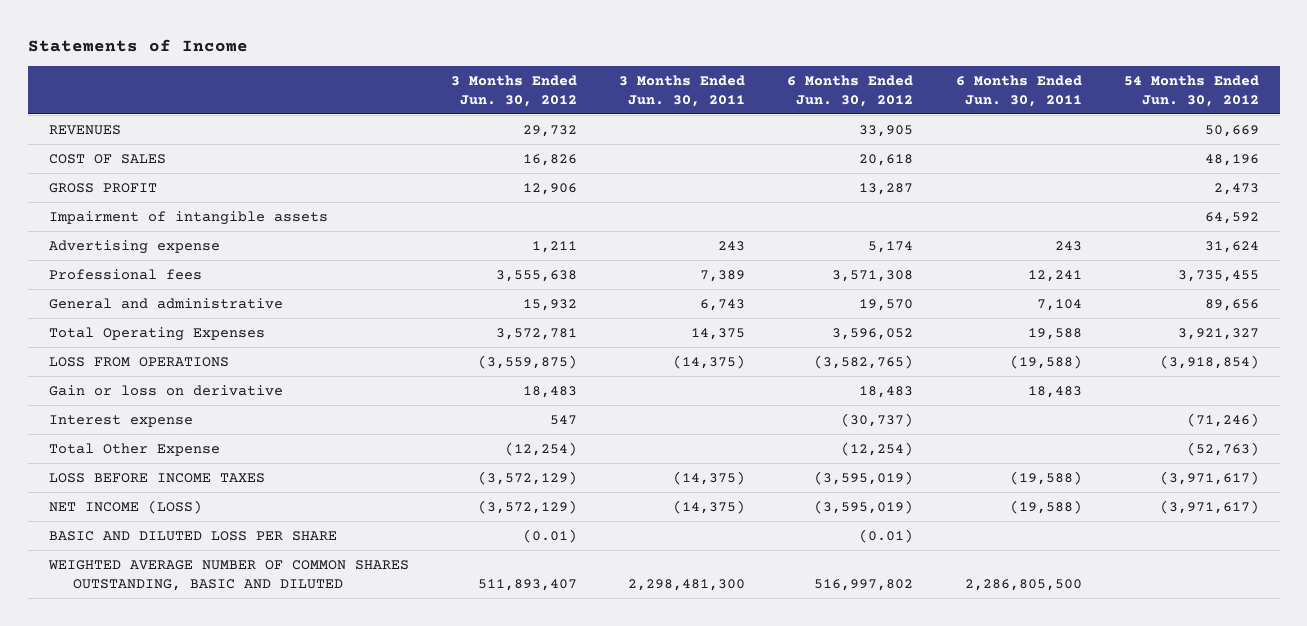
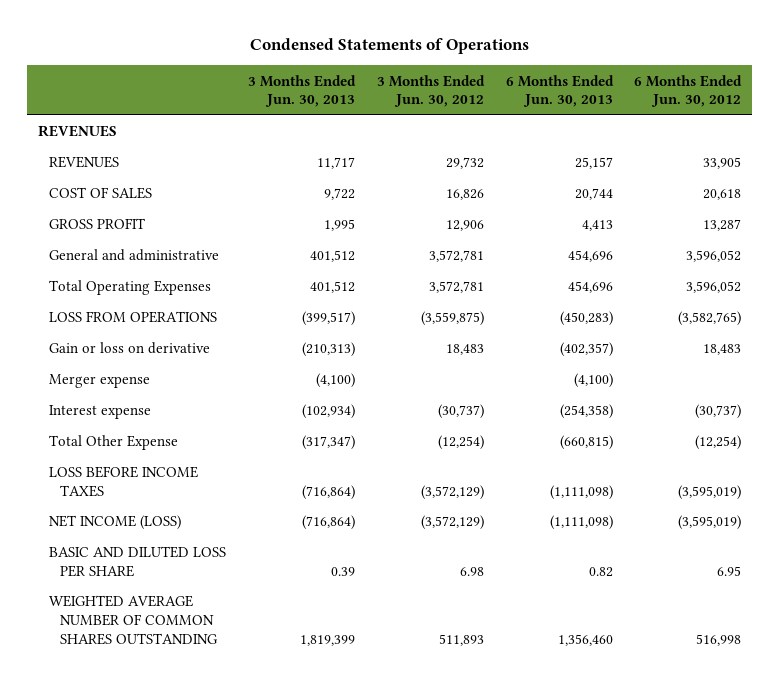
- Statements of Income
+ Condensed Statements of Operations
- | 3 Months Ended Jun. 30, 2012 | 3 Months Ended Jun. 30, 2011 | 6 Months Ended Jun. 30, 2012 | 6 Months Ended Jun. 30, 2011 | 54 Months Ended Jun. 30, 2012
+ | 3 Months Ended Jun. 30, 2013 | 3 Months Ended Jun. 30, 2012 | 6 Months Ended Jun. 30, 2013 | 6 Months Ended Jun. 30, 2012
+ REVENUES
- Impairment of intangible assets | | | | | 64,592
- Advertising expense | 1,211 | 243 | 5,174 | 243 | 31,624
- Professional fees | 3,555,638 | 7,389 | 3,571,308 | 12,241 | 3,735,455
- General and administrative | 15,932 | 6,743 | 19,570 | 7,104 | 89,656
+ General and administrative | 401,512 | 3,572,781 | 454,696 | 3,596,052
- Interest expense | 547 | | (30,737) | | (71,246)
+ Merger expense | (4,100) | | (4,100) |
+ Interest expense | (102,934) | (30,737) | (254,358) | (30,737)
- BASIC AND DILUTED LOSS PER SHARE | (0.01) | | (0.01) | |
- WEIGHTED AVERAGE NUMBER OF COMMON SHARES OUTSTANDING, BASIC AND DILUTED | 511,893,407 | 2,298,481,300 | 516,997,802 | 2,286,805,500 |
+ BASIC AND DILUTED LOSS PER SHARE | 0.39 | 6.98 | 0.82 | 6.95
+ WEIGHTED AVERAGE NUMBER OF COMMON SHARES OUTSTANDING | 1,819,399 | 511,893 | 1,356,460 | 516,998

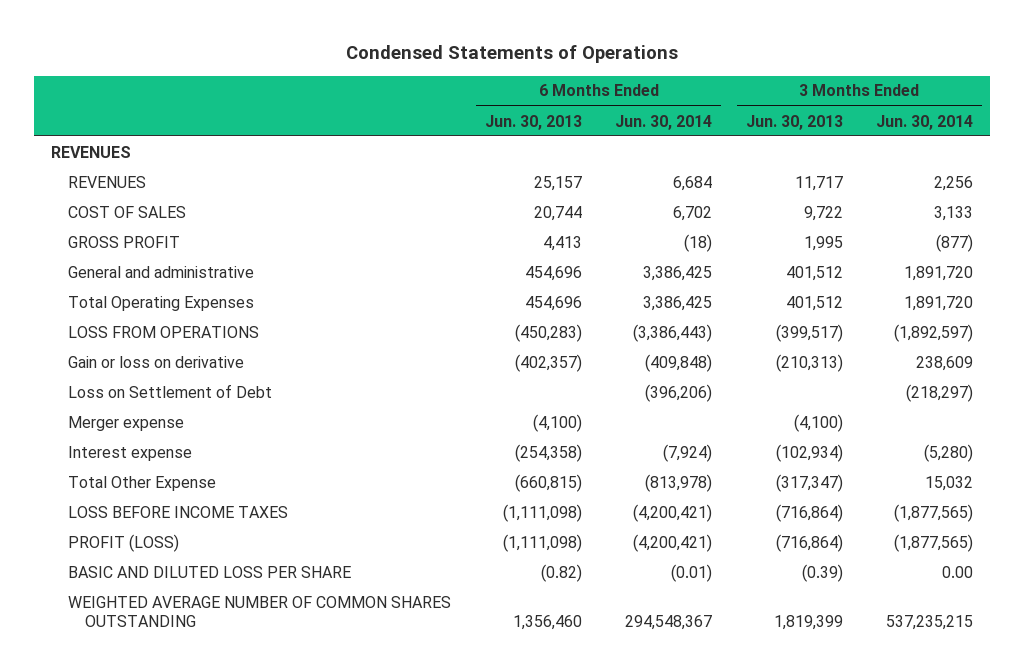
- | 3 Months Ended Jun. 30, 2013 | 3 Months Ended Jun. 30, 2012 | 6 Months Ended Jun. 30, 2013 | 6 Months Ended Jun. 30, 2012
+ | 6 Months Ended Jun. 30, 2013 | 6 Months Ended Jun. 30, 2014 | 3 Months Ended Jun. 30, 2013 | 3 Months Ended Jun. 30, 2014
+ Loss on Settlement of Debt | | (396,206) | | (218,297)
- NET INCOME (LOSS) | (716,864) | (3,572,129) | (1,111,098) | (3,595,019)
- BASIC AND DILUTED LOSS PER SHARE | 0.39 | 6.98 | 0.82 | 6.95
+ PROFIT (LOSS) | (1,111,098) | (4,200,421) | (716,864) | (1,877,565)
+ BASIC AND DILUTED LOSS PER SHARE | (0.82) | (0.01) | (0.39) | 0.00

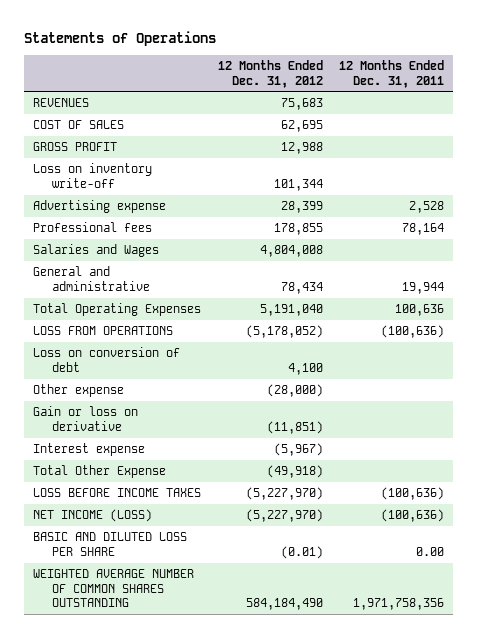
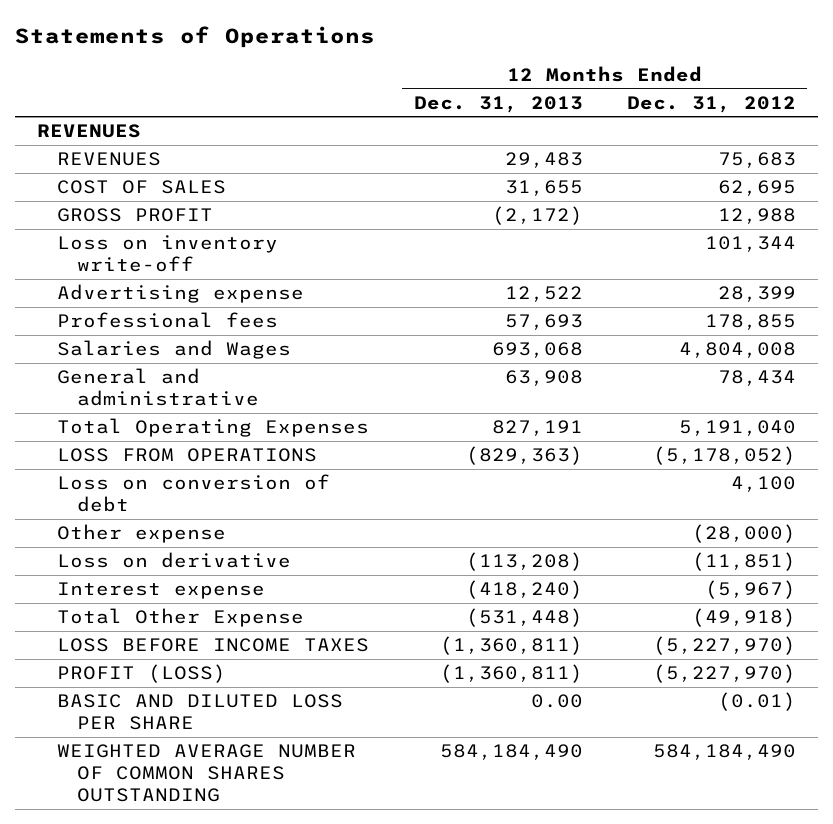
- | 12 Months Ended Dec. 31, 2012 | 12 Months Ended Dec. 31, 2011
+ | 12 Months Ended Dec. 31, 2013 | 12 Months Ended Dec. 31, 2012
+ REVENUES
- Gain or loss on derivative | (11,851) |
+ Loss on derivative | (113,208) | (11,851)
- NET INCOME (LOSS) | (5,227,970) | (100,636)
+ PROFIT (LOSS) | (1,360,811) | (5,227,970)

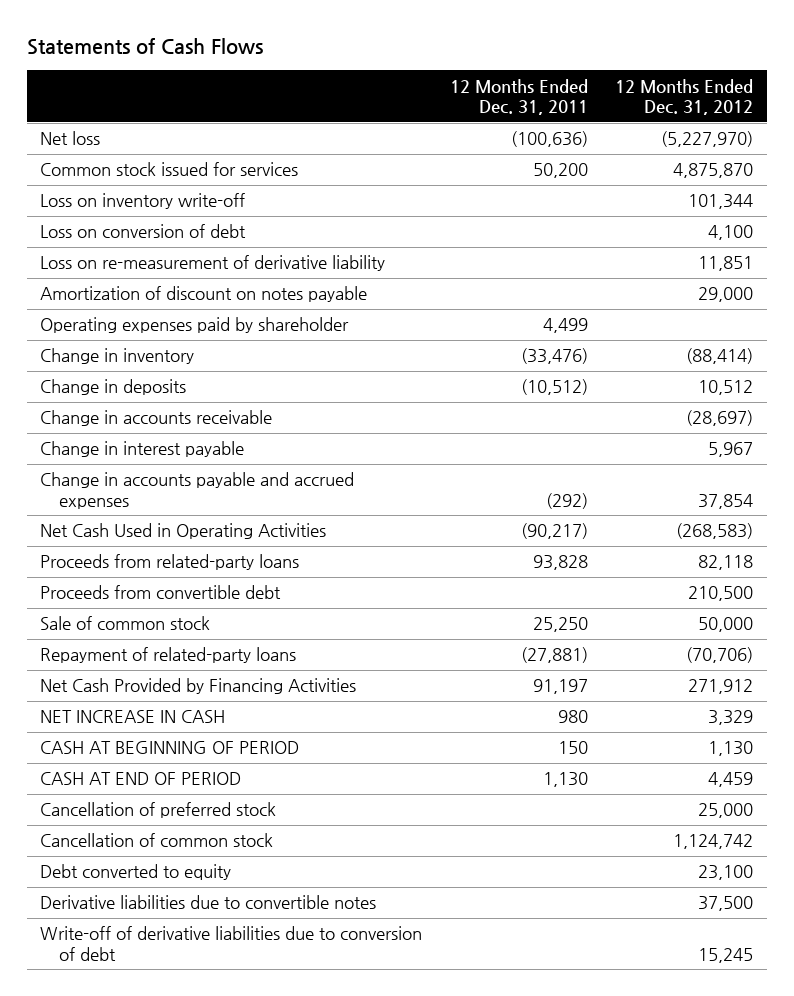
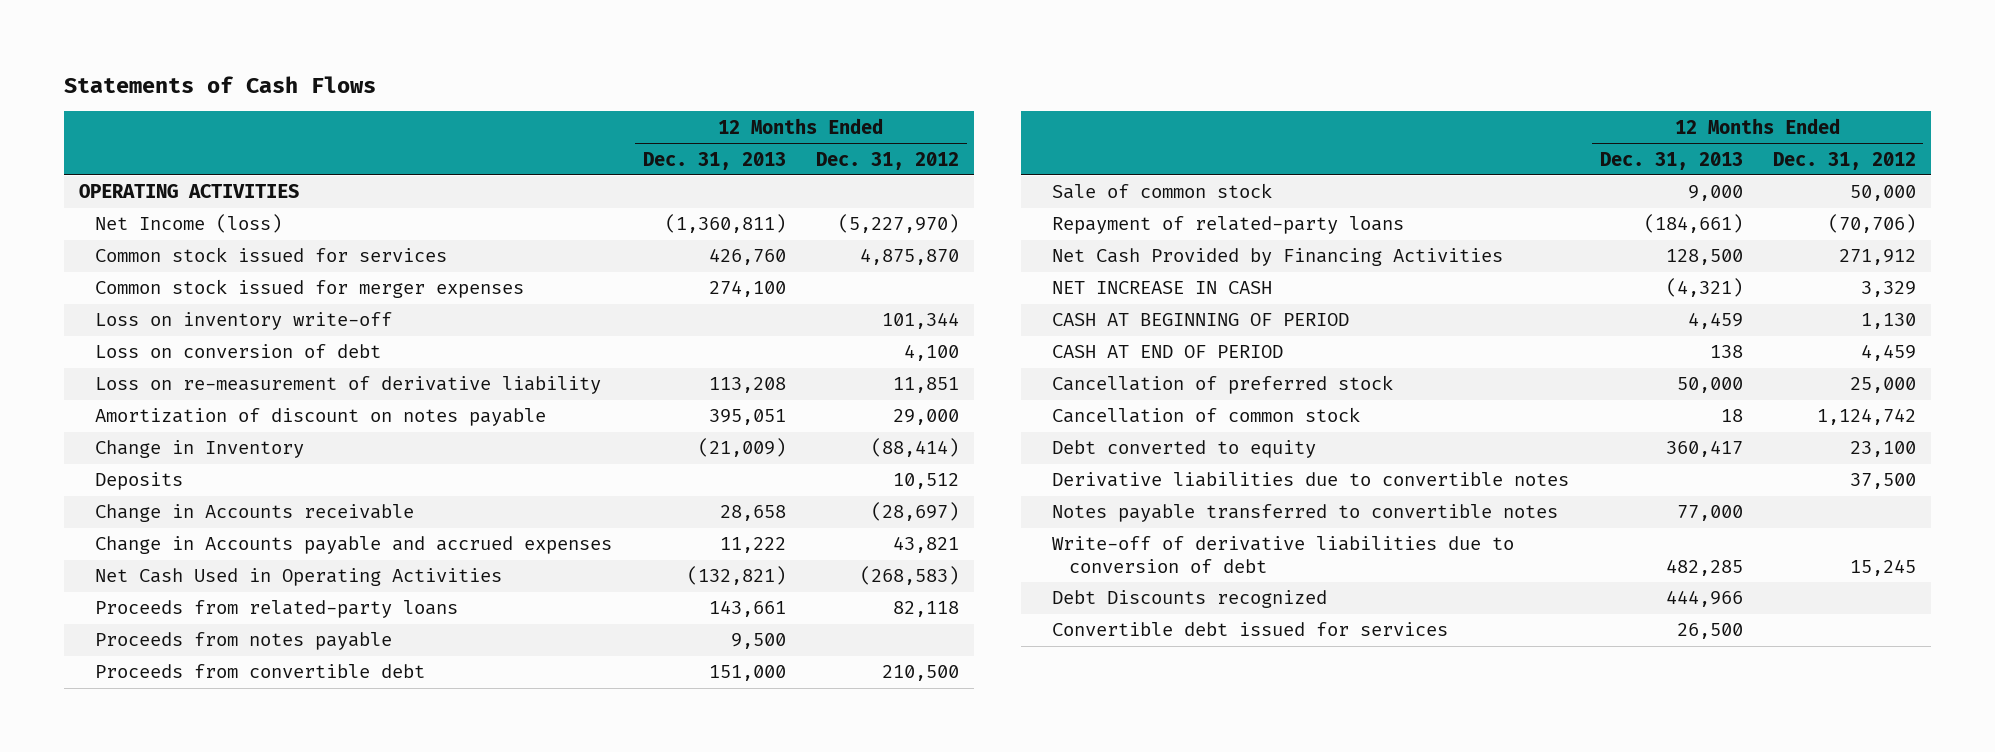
- | 12 Months Ended Dec. 31, 2011 | 12 Months Ended Dec. 31, 2012
+ | 12 Months Ended Dec. 31, 2013 | 12 Months Ended Dec. 31, 2012
- Net loss | (100,636) | (5,227,970)
+ OPERATING ACTIVITIES
+ Net Income (loss) | (1,360,811) | (5,227,970)
+ Common stock issued for merger expenses | 274,100 |
- Operating expenses paid by shareholder | 4,499 |
- Change in inventory | (33,476) | (88,414)
- Change in deposits | (10,512) | 10,512
- Change in accounts receivable | | (28,697)
- Change in interest payable | | 5,967
- Change in accounts payable and accrued expenses | (292) | 37,854
+ Change in Inventory | (21,009) | (88,414)
+ Deposits | | 10,512
+ Change in Accounts receivable | 28,658 | (28,697)
+ Change in Accounts payable and accrued expenses | 11,222 | 43,821
+ Proceeds from notes payable | 9,500 |
+ Notes payable transferred to convertible notes | 77,000 |
+ Debt Discounts recognized | 444,966 |
+ Convertible debt issued for services | 26,500 |

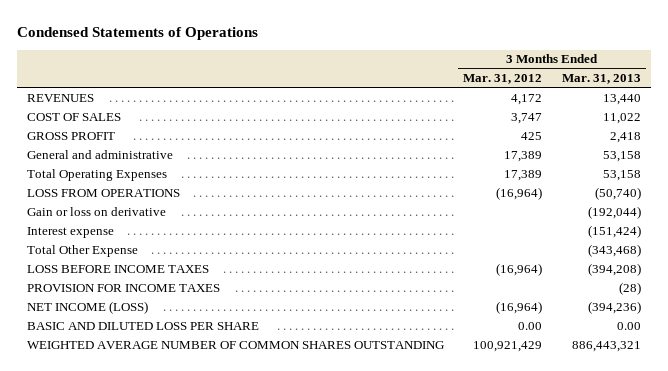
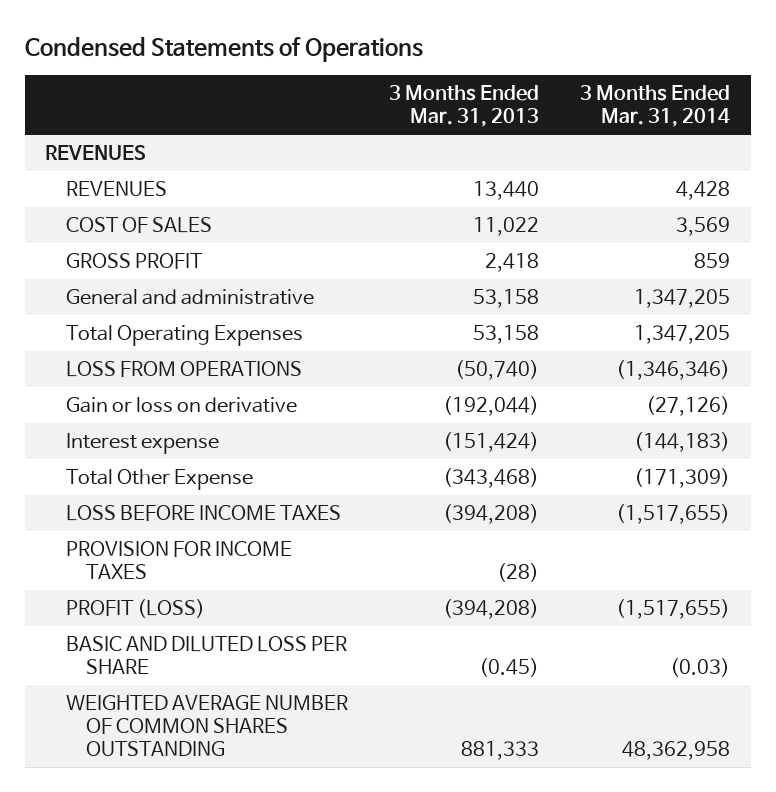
- | 3 Months Ended Mar. 31, 2012 | 3 Months Ended Mar. 31, 2013
+ | 3 Months Ended Mar. 31, 2013 | 3 Months Ended Mar. 31, 2014
+ REVENUES
- NET INCOME (LOSS) | (16,964) | (394,236)
- BASIC AND DILUTED LOSS PER SHARE | 0.00 | 0.00
- WEIGHTED AVERAGE NUMBER OF COMMON SHARES OUTSTANDING | 100,921,429 | 886,443,321
+ PROFIT (LOSS) | (394,208) | (1,517,655)
+ BASIC AND DILUTED LOSS PER SHARE | (0.45) | (0.03)
+ WEIGHTED AVERAGE NUMBER OF COMMON SHARES OUTSTANDING | 881,333 | 48,362,958

